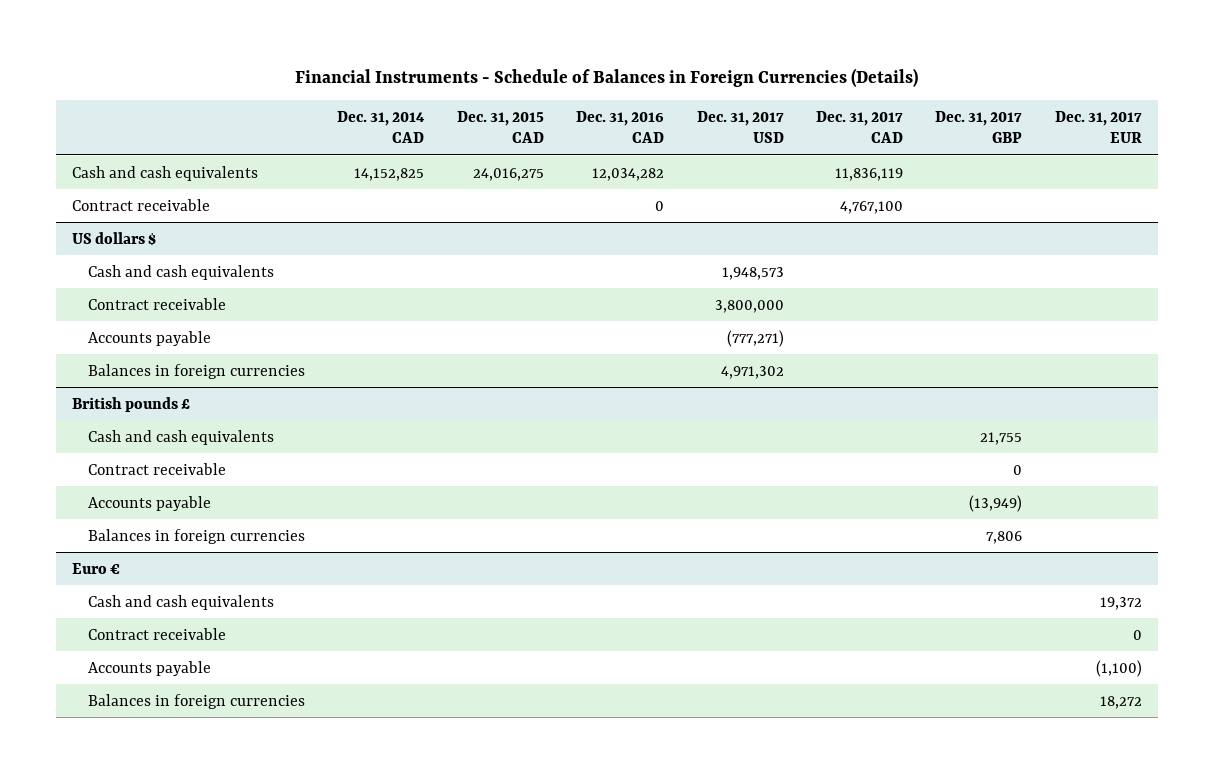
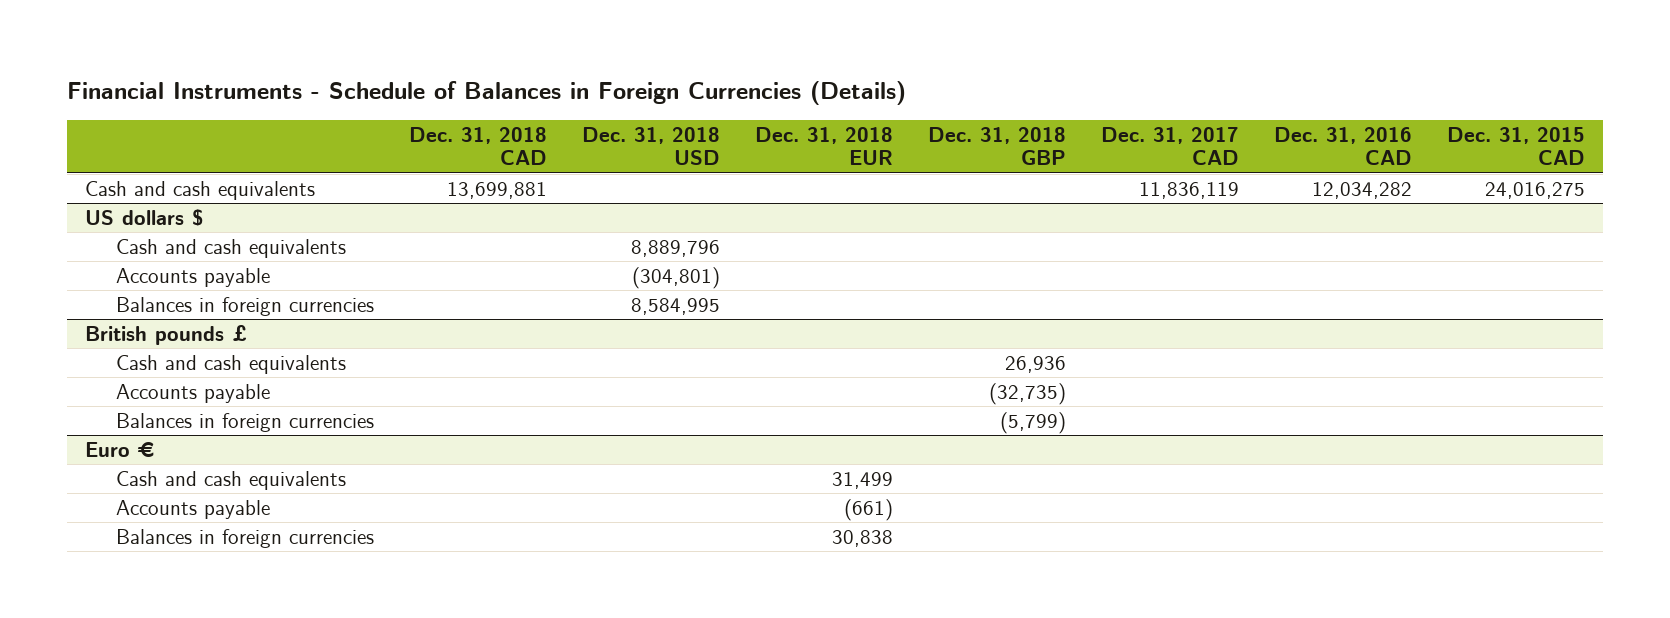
- | Dec. 31, 2014 CAD | Dec. 31, 2015 CAD | Dec. 31, 2016 CAD | Dec. 31, 2017 USD | Dec. 31, 2017 CAD | Dec. 31, 2017 GBP | Dec. 31, 2017 EUR
+ | Dec. 31, 2018 CAD | Dec. 31, 2018 USD | Dec. 31, 2018 EUR | Dec. 31, 2018 GBP | Dec. 31, 2017 CAD | Dec. 31, 2016 CAD | Dec. 31, 2015 CAD
- Contract receivable | | | 0 | | 4,767,100 | |
@ US dollars $
- Contract receivable | | | | 3,800,000 | | |
@ British pounds £
- Contract receivable | | | | | | 0 |
@ Euro €
- Contract receivable | | | | | | | 0

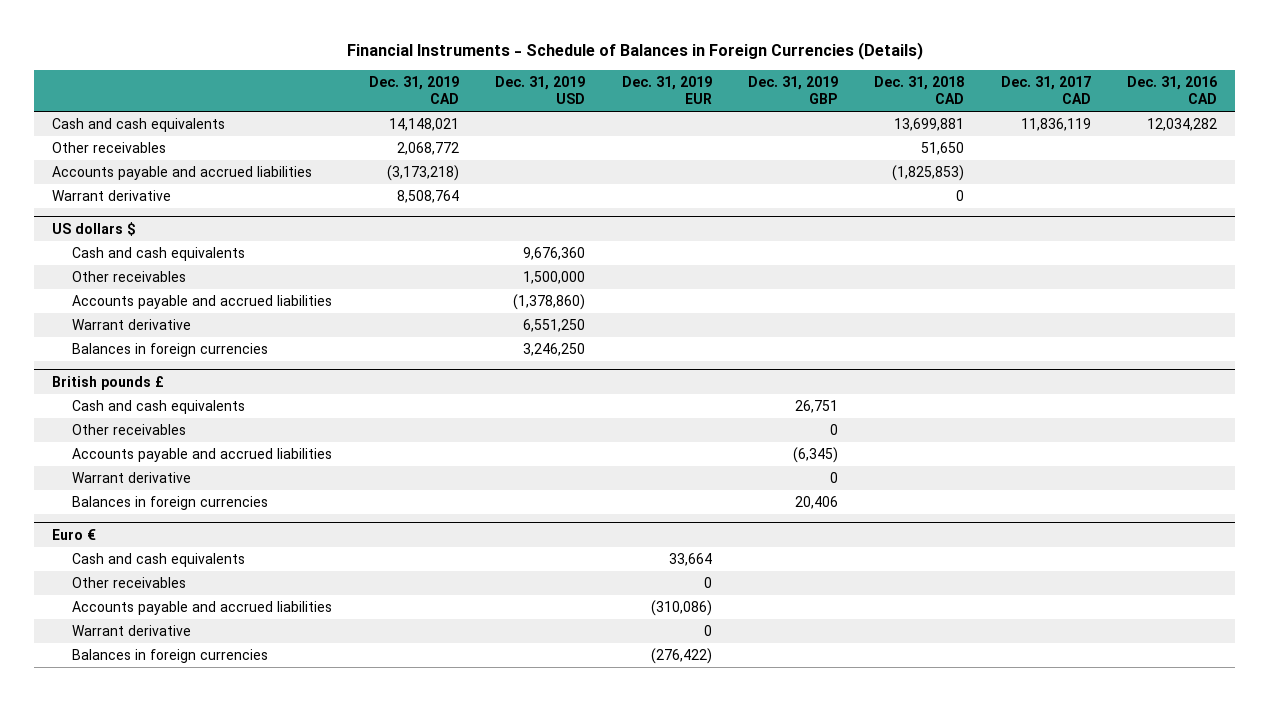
- | Dec. 31, 2018 CAD | Dec. 31, 2018 USD | Dec. 31, 2018 EUR | Dec. 31, 2018 GBP | Dec. 31, 2017 CAD | Dec. 31, 2016 CAD | Dec. 31, 2015 CAD
+ | Dec. 31, 2019 CAD | Dec. 31, 2019 USD | Dec. 31, 2019 EUR | Dec. 31, 2019 GBP | Dec. 31, 2018 CAD | Dec. 31, 2017 CAD | Dec. 31, 2016 CAD
+ Other receivables | 2,068,772 | | | | 51,650 | |
+ Accounts payable and accrued liabilities | (3,173,218) | | | | (1,825,853) | |
+ Warrant derivative | 8,508,764 | | | | 0 | |
@ US dollars $
- Accounts payable | | (304,801) | | | | |
+ Other receivables | | 1,500,000 | | | | |
+ Accounts payable and accrued liabilities | | (1,378,860) | | | | |
+ Warrant derivative | | 6,551,250 | | | | |
@ British pounds £
- Accounts payable | | | | (32,735) | | |
+ Other receivables | | | | 0 | | |
+ Accounts payable and accrued liabilities | | | | (6,345) | | |
+ Warrant derivative | | | | 0 | | |
@ Euro €
- Accounts payable | | | (661) | | | |
+ Other receivables | | | 0 | | | |
+ Accounts payable and accrued liabilities | | | (310,086) | | | |
+ Warrant derivative | | | 0 | | | |

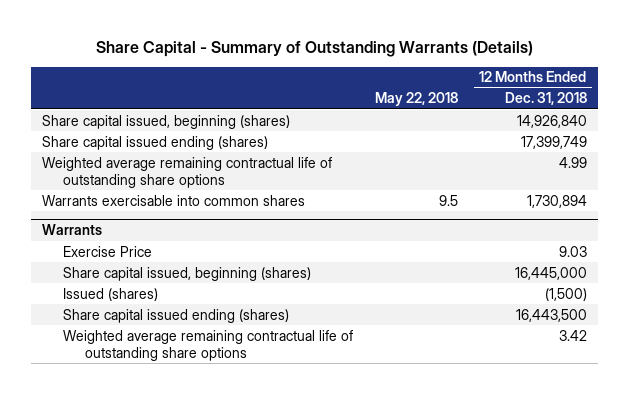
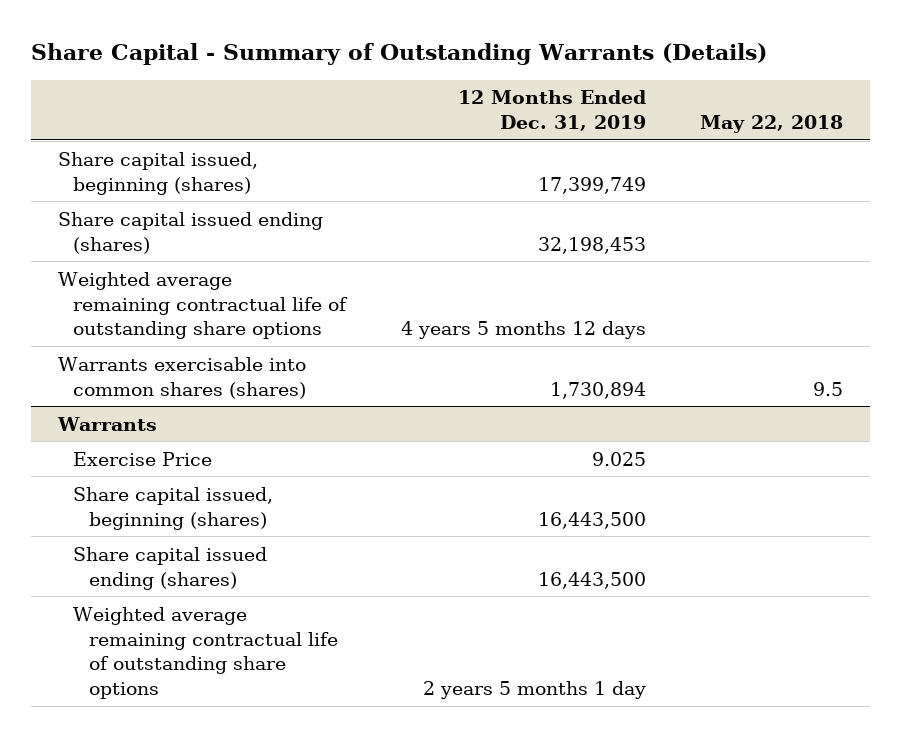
- | May 22, 2018 | 12 Months Ended Dec. 31, 2018
+ | 12 Months Ended Dec. 31, 2019 | May 22, 2018
- Warrants exercisable into common shares | 9.5 | 1,730,894
+ Warrants exercisable into common shares (shares) | 1,730,894 | 9.5
@ Warrants
- Issued (shares) | | (1,500)

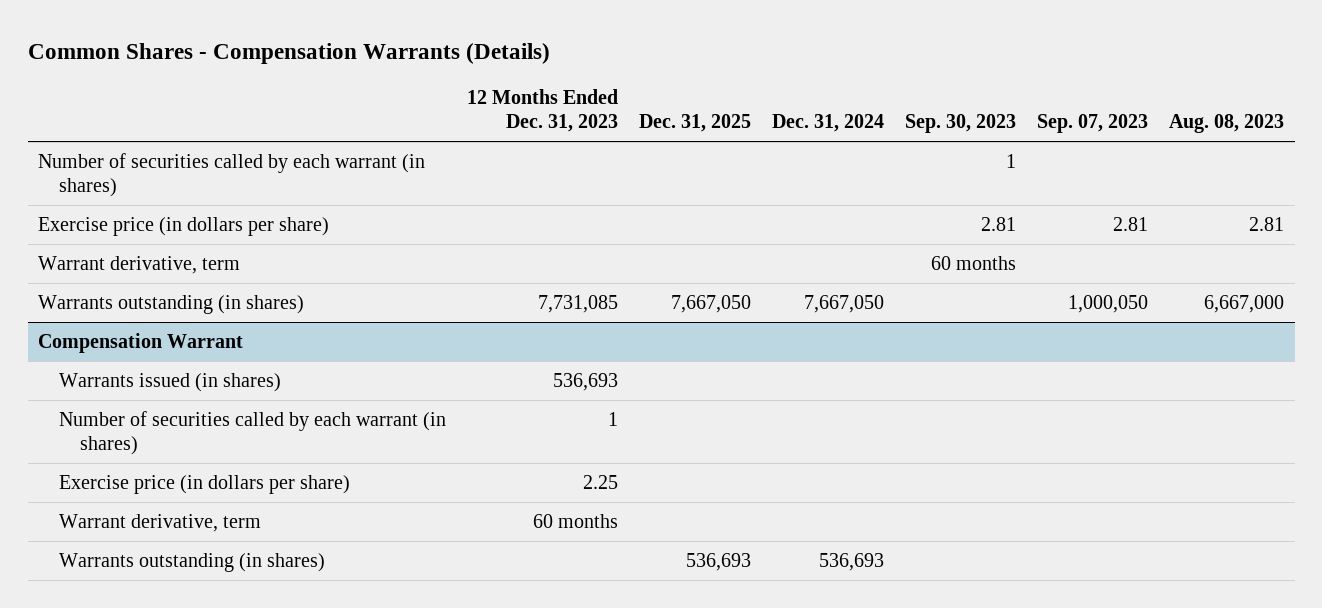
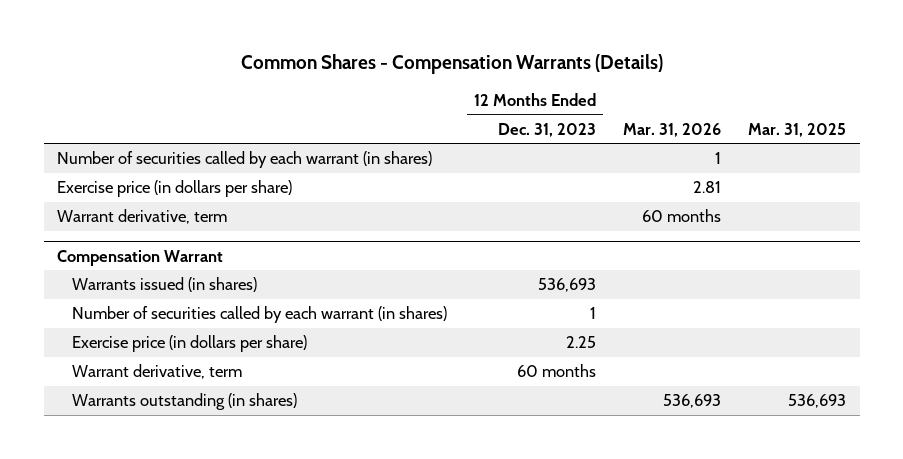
- | 12 Months Ended Dec. 31, 2023 | Dec. 31, 2025 | Dec. 31, 2024 | Sep. 30, 2023 | Sep. 07, 2023 | Aug. 08, 2023
+ | 12 Months Ended Dec. 31, 2023 | Mar. 31, 2026 | Mar. 31, 2025
- Warrants outstanding (in shares) | 7,731,085 | 7,667,050 | 7,667,050 | | 1,000,050 | 6,667,000

